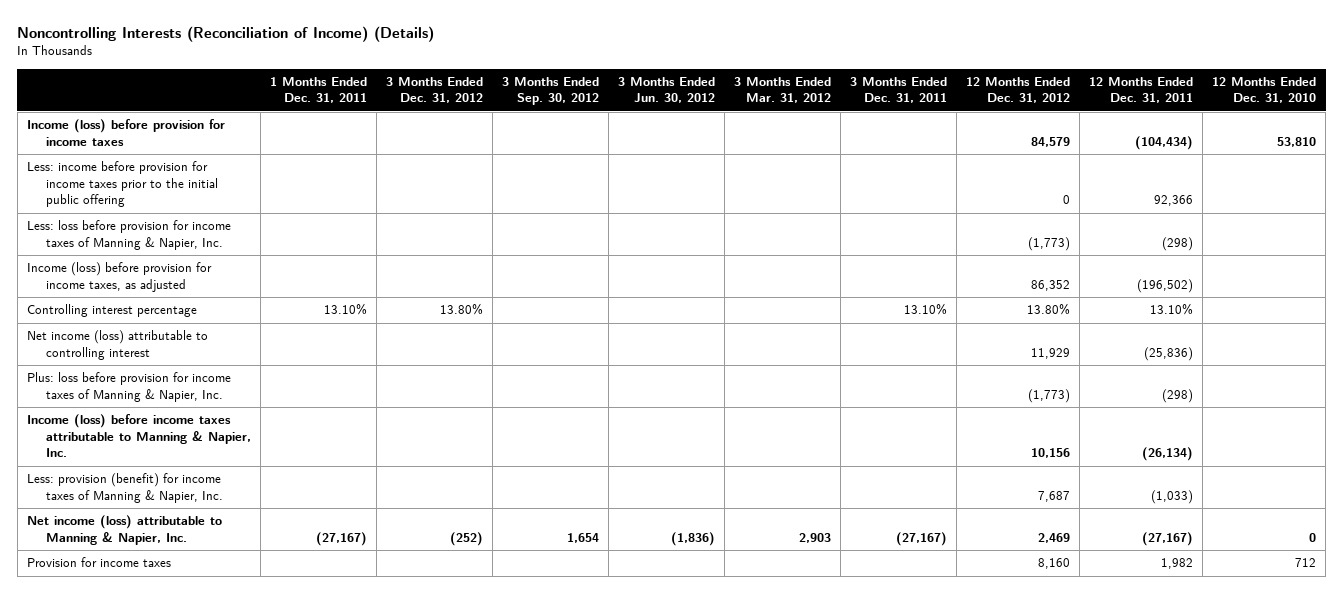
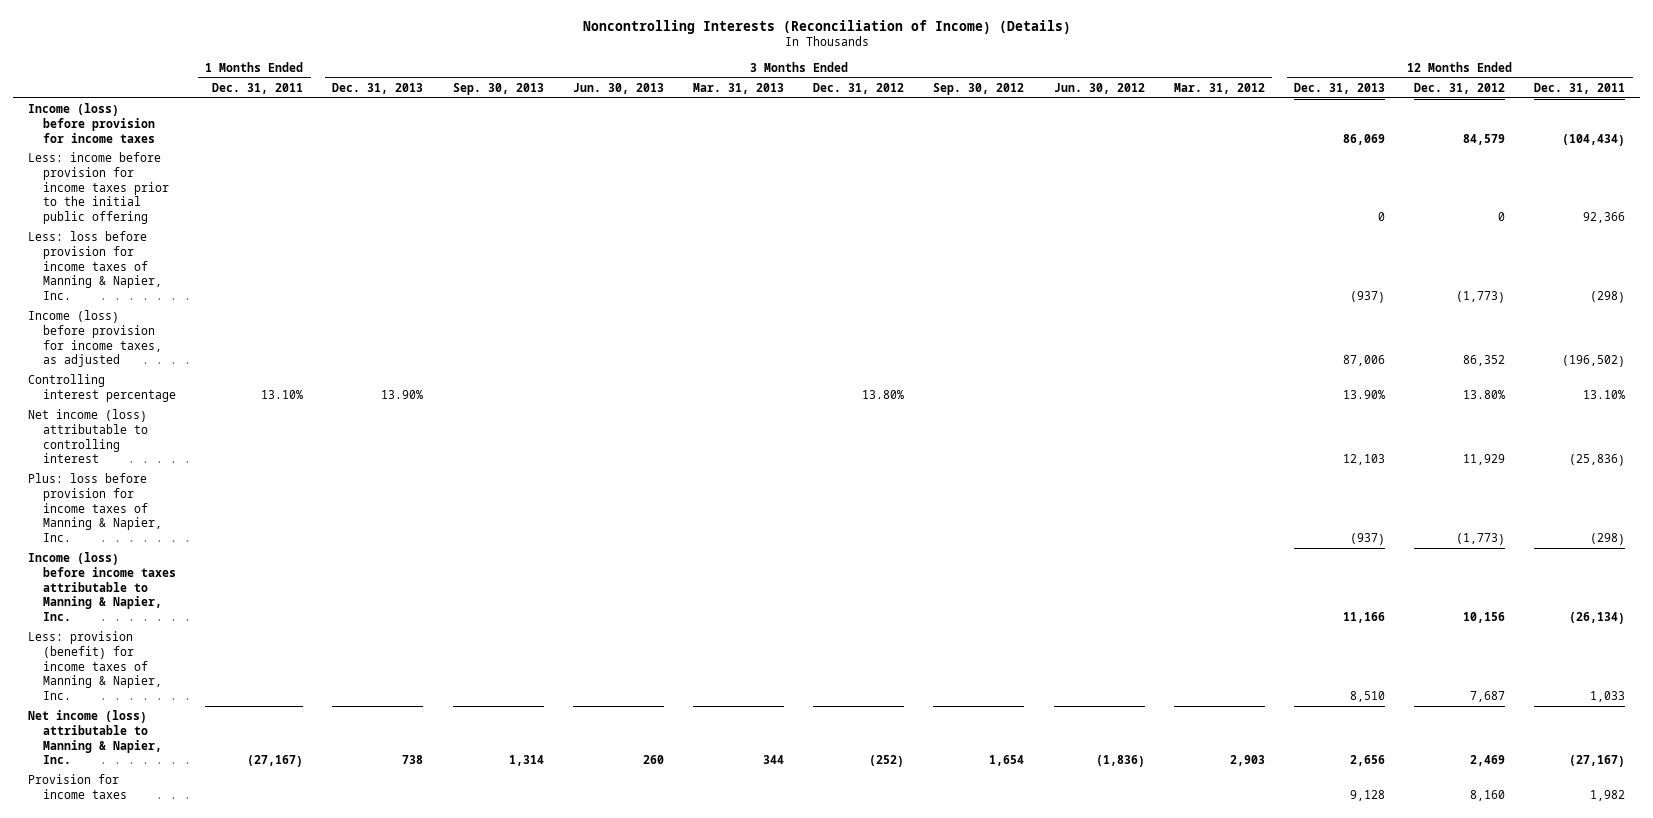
- | 1 Months Ended Dec. 31, 2011 | 3 Months Ended Dec. 31, 2012 | 3 Months Ended Sep. 30, 2012 | 3 Months Ended Jun. 30, 2012 | 3 Months Ended Mar. 31, 2012 | 3 Months Ended Dec. 31, 2011 | 12 Months Ended Dec. 31, 2012 | 12 Months Ended Dec. 31, 2011 | 12 Months Ended Dec. 31, 2010
+ | 1 Months Ended Dec. 31, 2011 | 3 Months Ended Dec. 31, 2013 | 3 Months Ended Sep. 30, 2013 | 3 Months Ended Jun. 30, 2013 | 3 Months Ended Mar. 31, 2013 | 3 Months Ended Dec. 31, 2012 | 3 Months Ended Sep. 30, 2012 | 3 Months Ended Jun. 30, 2012 | 3 Months Ended Mar. 31, 2012 | 12 Months Ended Dec. 31, 2013 | 12 Months Ended Dec. 31, 2012 | 12 Months Ended Dec. 31, 2011
- Less: provision (benefit) for income taxes of Manning & Napier, Inc. | | | | | | | 7,687 | (1,033) |
+ Less: provision (benefit) for income taxes of Manning & Napier, Inc. | | | | | | | | | | 8,510 | 7,687 | 1,033

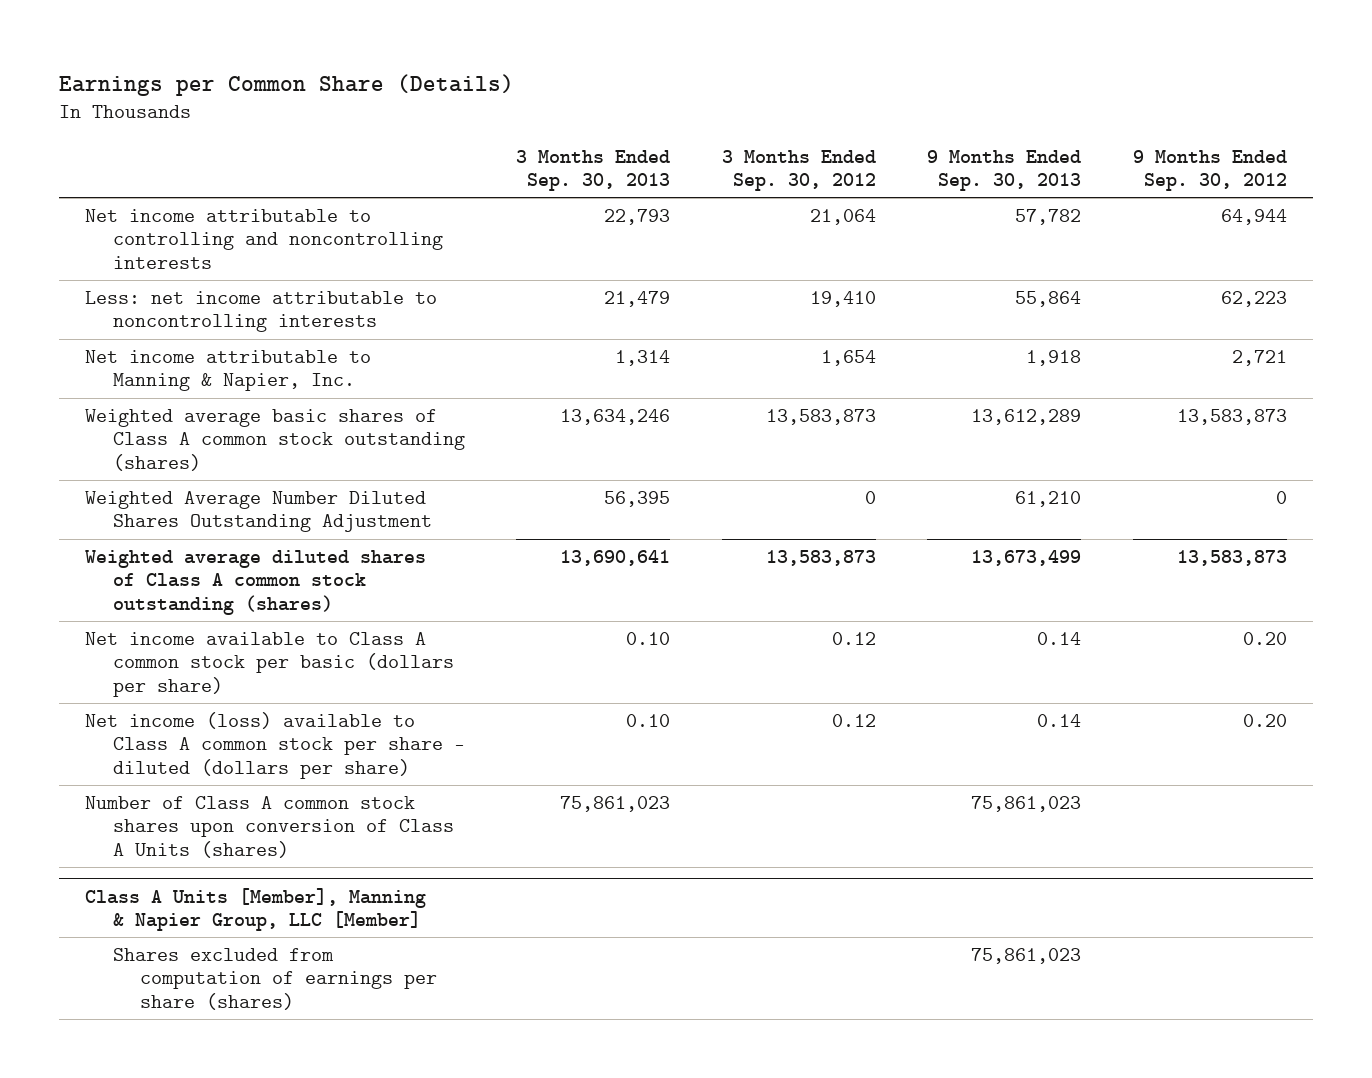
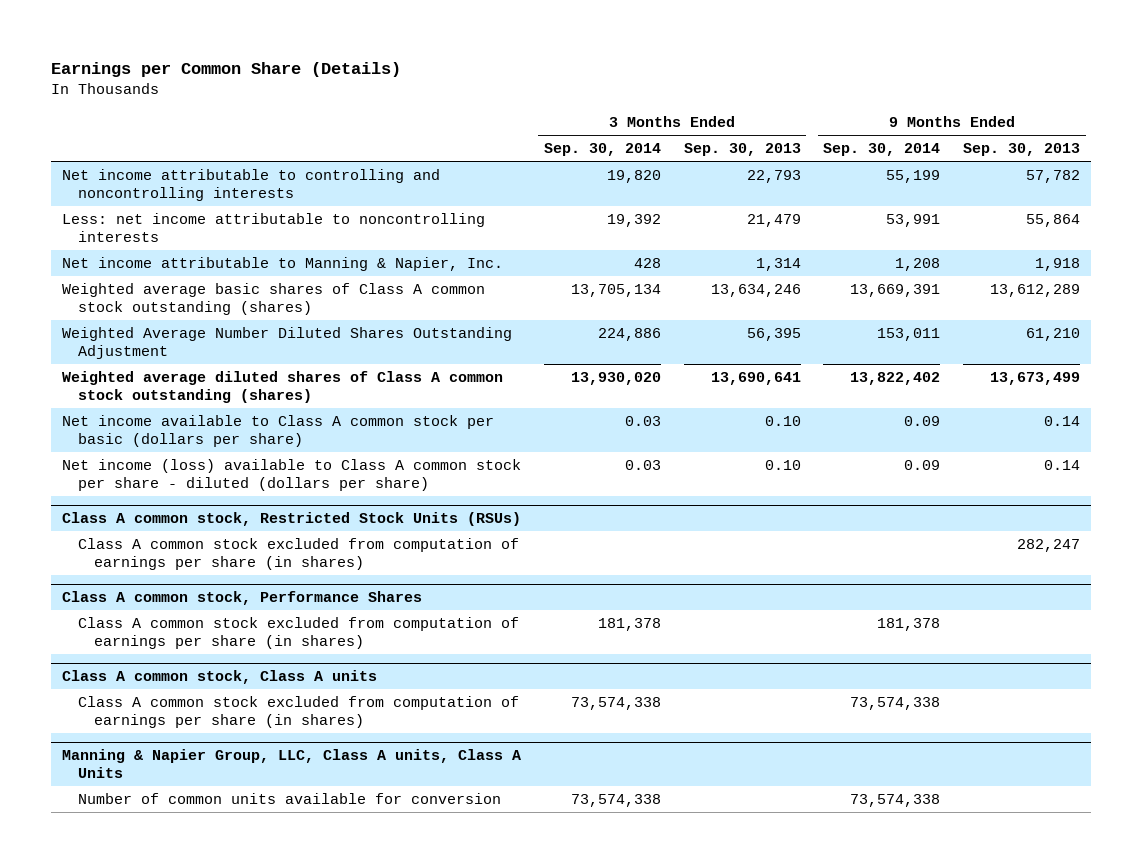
- | 3 Months Ended Sep. 30, 2013 | 3 Months Ended Sep. 30, 2012 | 9 Months Ended Sep. 30, 2013 | 9 Months Ended Sep. 30, 2012
+ | 3 Months Ended Sep. 30, 2014 | 3 Months Ended Sep. 30, 2013 | 9 Months Ended Sep. 30, 2014 | 9 Months Ended Sep. 30, 2013
- Number of Class A common stock shares upon conversion of Class A Units (shares) | 75,861,023 | | 75,861,023 |
- Class A Units [Member], Manning & Napier Group, LLC [Member]
- Shares excluded from computation of earnings per share (shares) | | | 75,861,023 |
+ Class A common stock, Restricted Stock Units (RSUs)
+ Class A common stock excluded from computation of earnings per share (in shares) | | | | 282,247
+ Class A common stock, Performance Shares
+ Class A common stock excluded from computation of earnings per share (in shares) | 181,378 | | 181,378 |
+ Class A common stock, Class A units
+ Class A common stock excluded from computation of earnings per share (in shares) | 73,574,338 | | 73,574,338 |
+ Manning & Napier Group, LLC, Class A units, Class A Units
+ Number of common units available for conversion | 73,574,338 | | 73,574,338 |

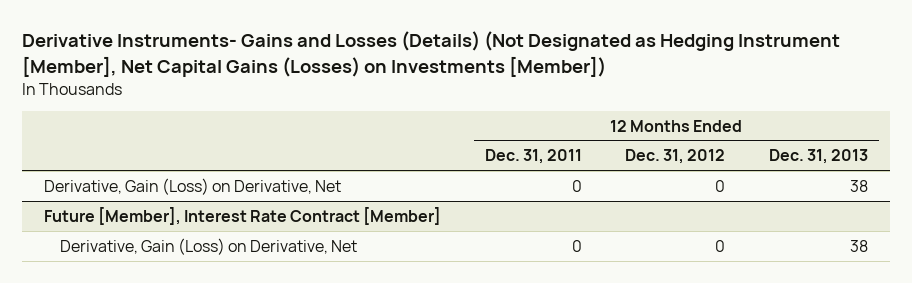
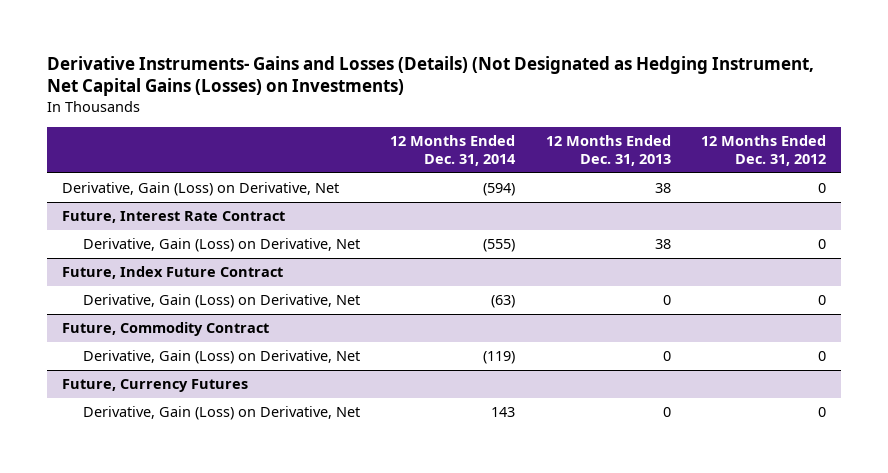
- Derivative Instruments- Gains and Losses (Details) (Not Designated as Hedging Instrument [Member], Net Capital Gains (Losses) on Investments [Member])
+ Derivative Instruments- Gains and Losses (Details) (Not Designated as Hedging Instrument, Net Capital Gains (Losses) on Investments)
- | 12 Months Ended Dec. 31, 2011 | 12 Months Ended Dec. 31, 2012 | 12 Months Ended Dec. 31, 2013
+ | 12 Months Ended Dec. 31, 2014 | 12 Months Ended Dec. 31, 2013 | 12 Months Ended Dec. 31, 2012
- Future [Member], Interest Rate Contract [Member]
+ Future, Interest Rate Contract
+ Future, Index Future Contract
+ Derivative, Gain (Loss) on Derivative, Net | (63) | 0 | 0
+ Future, Commodity Contract
+ Derivative, Gain (Loss) on Derivative, Net | (119) | 0 | 0
+ Future, Currency Futures
+ Derivative, Gain (Loss) on Derivative, Net | 143 | 0 | 0

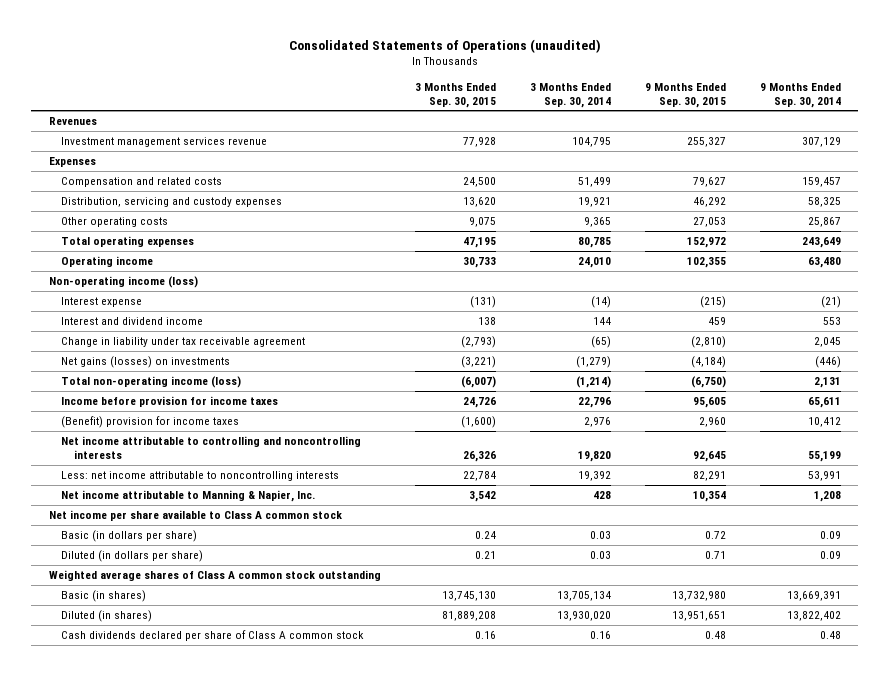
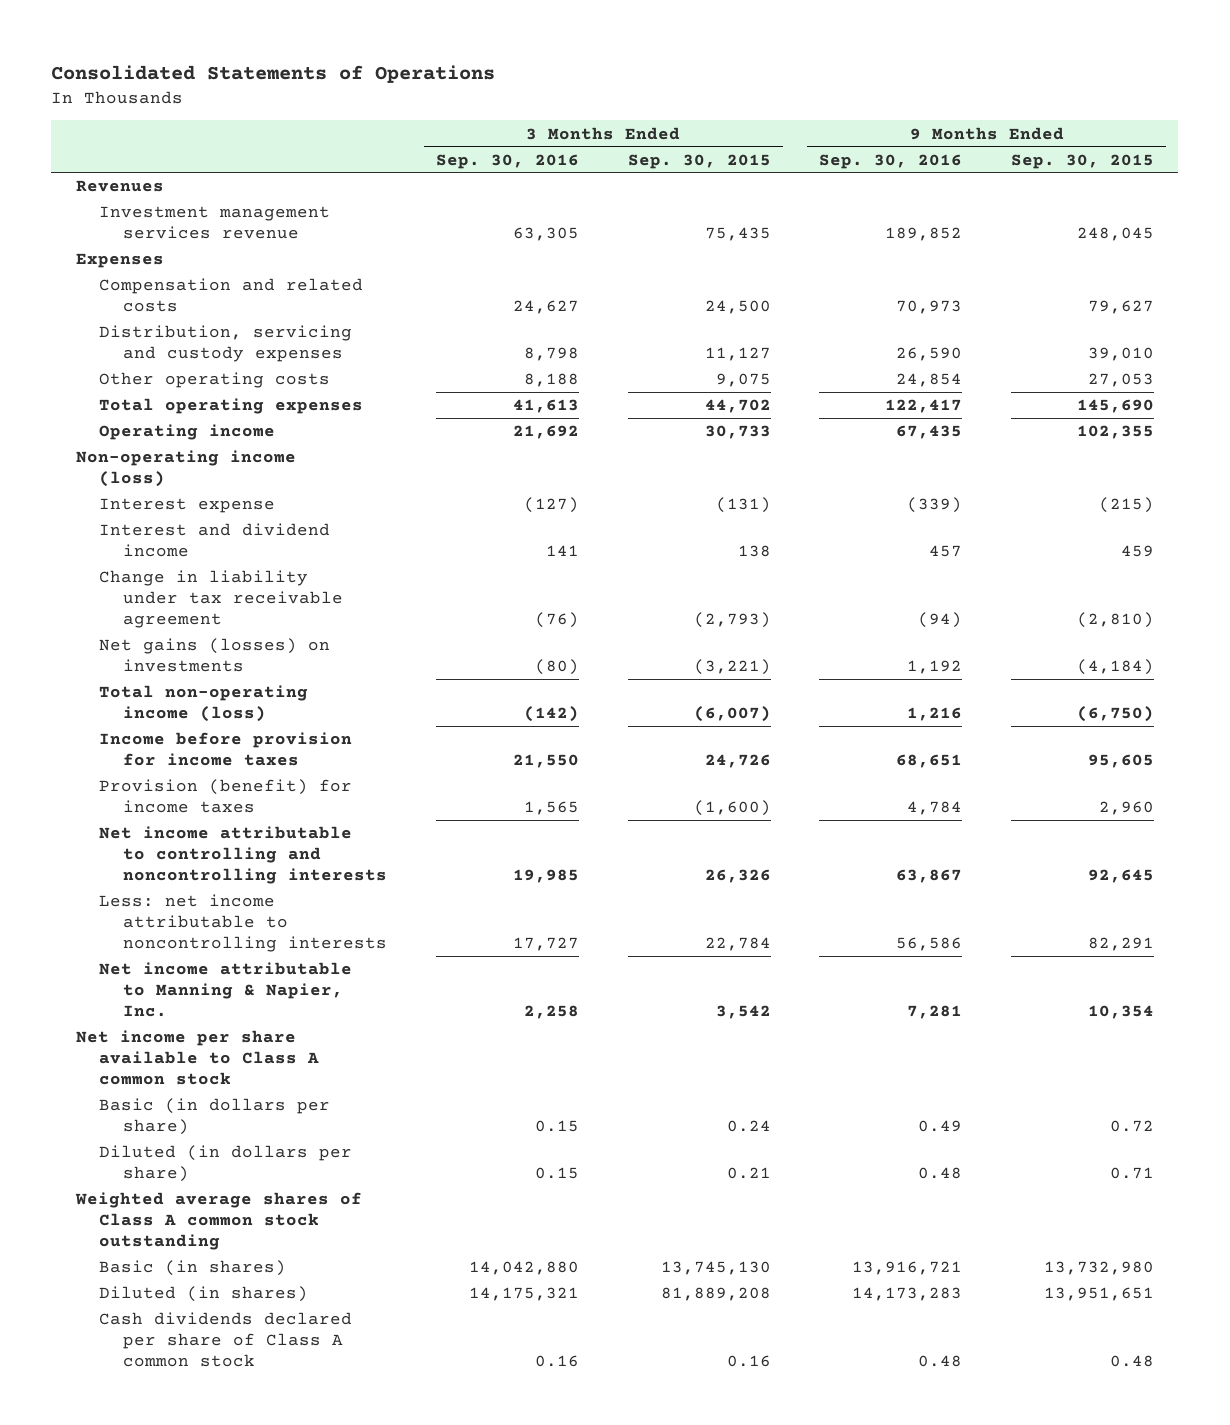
- Consolidated Statements of Operations (unaudited)
+ Consolidated Statements of Operations
- | 3 Months Ended Sep. 30, 2015 | 3 Months Ended Sep. 30, 2014 | 9 Months Ended Sep. 30, 2015 | 9 Months Ended Sep. 30, 2014
+ | 3 Months Ended Sep. 30, 2016 | 3 Months Ended Sep. 30, 2015 | 9 Months Ended Sep. 30, 2016 | 9 Months Ended Sep. 30, 2015
- Investment management services revenue | 77,928 | 104,795 | 255,327 | 307,129
+ Investment management services revenue | 63,305 | 75,435 | 189,852 | 248,045
- Distribution, servicing and custody expenses | 13,620 | 19,921 | 46,292 | 58,325
+ Distribution, servicing and custody expenses | 8,798 | 11,127 | 26,590 | 39,010
- Total operating expenses | 47,195 | 80,785 | 152,972 | 243,649
+ Total operating expenses | 41,613 | 44,702 | 122,417 | 145,690
- (Benefit) provision for income taxes | (1,600) | 2,976 | 2,960 | 10,412
+ Provision (benefit) for income taxes | 1,565 | (1,600) | 4,784 | 2,960

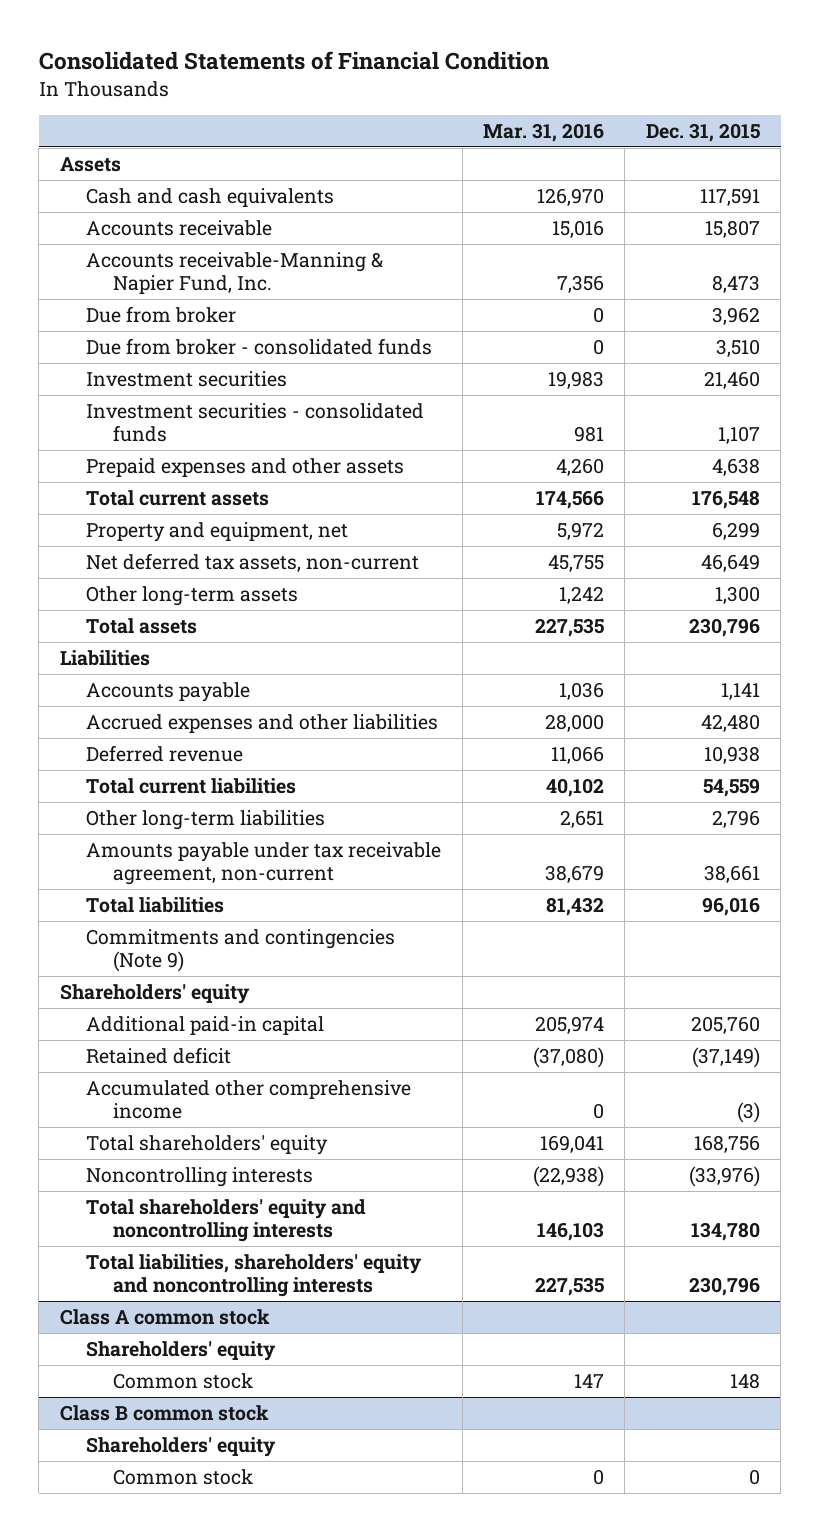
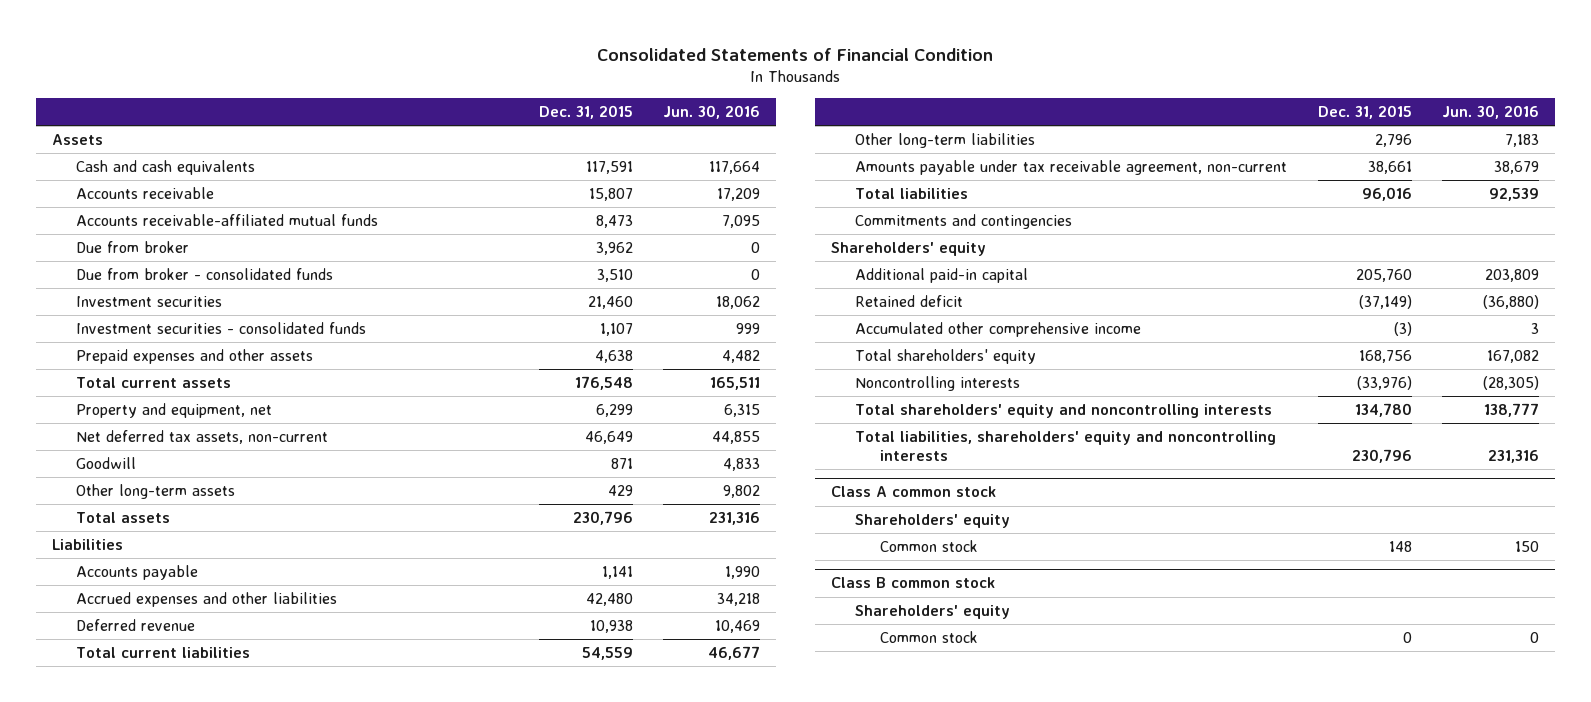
- | Mar. 31, 2016 | Dec. 31, 2015
+ | Dec. 31, 2015 | Jun. 30, 2016
- Accounts receivable-Manning & Napier Fund, Inc. | 7,356 | 8,473
+ Accounts receivable-affiliated mutual funds | 8,473 | 7,095
- Other long-term assets | 1,242 | 1,300
+ Goodwill | 871 | 4,833
+ Other long-term assets | 429 | 9,802
- Commitments and contingencies (Note 9)
+ Commitments and contingencies

